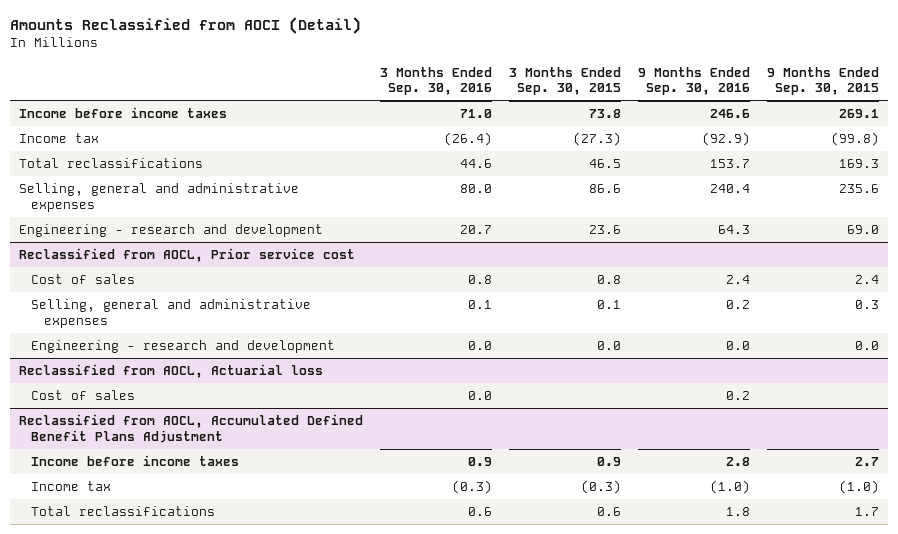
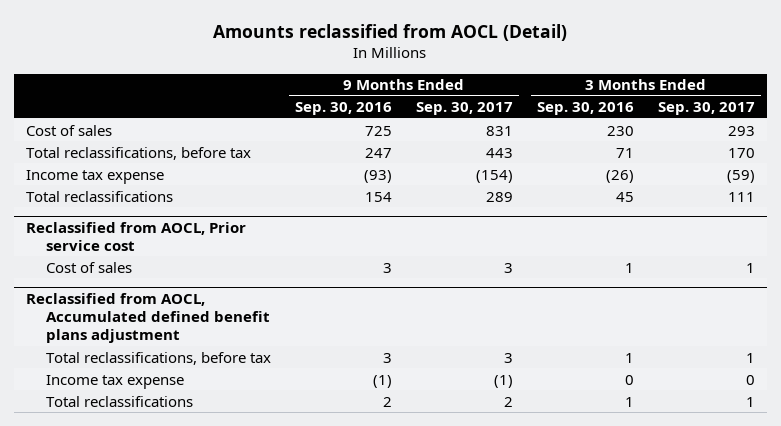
- Amounts Reclassified from AOCI (Detail)
+ Amounts reclassified from AOCL (Detail)
- | 3 Months Ended Sep. 30, 2016 | 3 Months Ended Sep. 30, 2015 | 9 Months Ended Sep. 30, 2016 | 9 Months Ended Sep. 30, 2015
+ | 9 Months Ended Sep. 30, 2016 | 9 Months Ended Sep. 30, 2017 | 3 Months Ended Sep. 30, 2016 | 3 Months Ended Sep. 30, 2017
- Income before income taxes | 71.0 | 73.8 | 246.6 | 269.1
- Income tax | (26.4) | (27.3) | (92.9) | (99.8)
- Total reclassifications | 44.6 | 46.5 | 153.7 | 169.3
- Selling, general and administrative expenses | 80.0 | 86.6 | 240.4 | 235.6
- Engineering - research and development | 20.7 | 23.6 | 64.3 | 69.0
+ Cost of sales | 725 | 831 | 230 | 293
+ Total reclassifications, before tax | 247 | 443 | 71 | 170
+ Income tax expense | (93) | (154) | (26) | (59)
+ Total reclassifications | 154 | 289 | 45 | 111
@ Reclassified from AOCL, Prior service cost
- Cost of sales | 0.8 | 0.8 | 2.4 | 2.4
- Selling, general and administrative expenses | 0.1 | 0.1 | 0.2 | 0.3
- Engineering - research and development | 0.0 | 0.0 | 0.0 | 0.0
- Reclassified from AOCL, Actuarial loss
- Cost of sales | 0.0 | | 0.2 |
- Reclassified from AOCL, Accumulated Defined Benefit Plans Adjustment
- Income before income taxes | 0.9 | 0.9 | 2.8 | 2.7
- Income tax | (0.3) | (0.3) | (1.0) | (1.0)
- Total reclassifications | 0.6 | 0.6 | 1.8 | 1.7
@ Reclassified from AOCL, Prior service cost
+ Cost of sales | 3 | 3 | 1 | 1
+ Reclassified from AOCL, Accumulated defined benefit plans adjustment
+ Total reclassifications, before tax | 3 | 3 | 1 | 1
+ Income tax expense | (1) | (1) | 0 | 0
+ Total reclassifications | 2 | 2 | 1 | 1

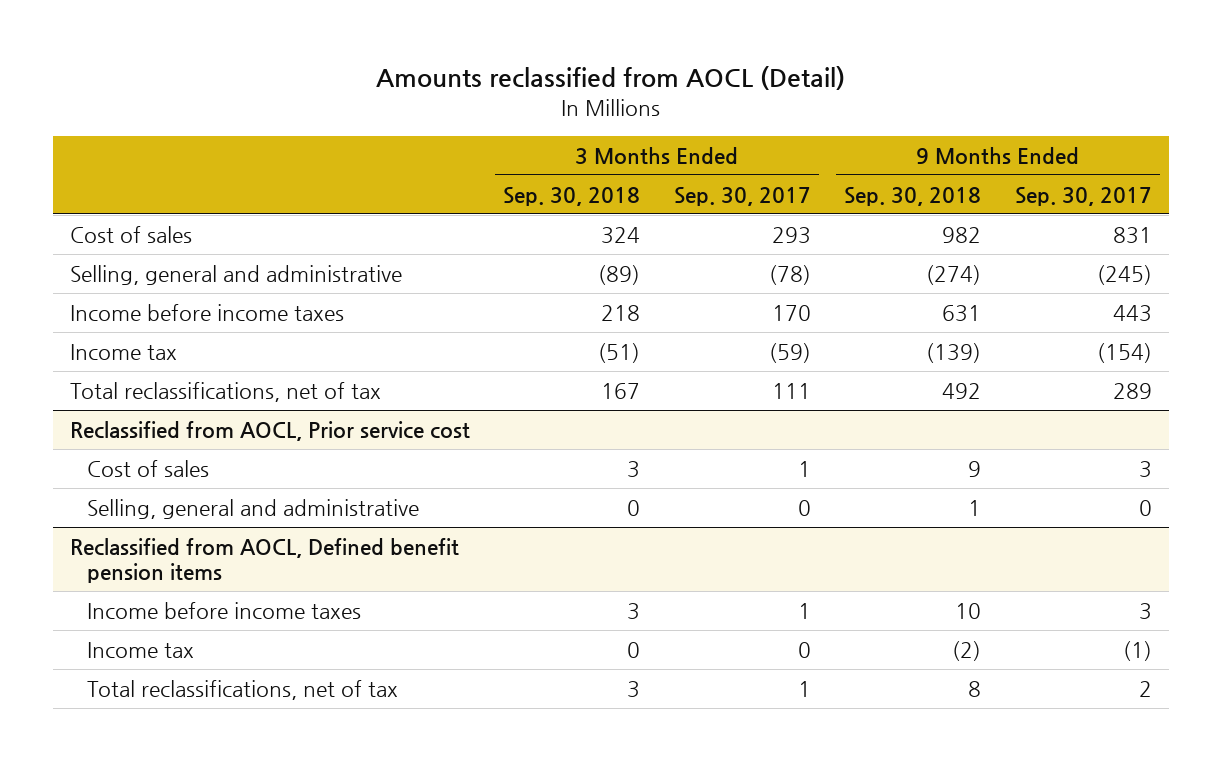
- | 9 Months Ended Sep. 30, 2016 | 9 Months Ended Sep. 30, 2017 | 3 Months Ended Sep. 30, 2016 | 3 Months Ended Sep. 30, 2017
+ | 3 Months Ended Sep. 30, 2018 | 3 Months Ended Sep. 30, 2017 | 9 Months Ended Sep. 30, 2018 | 9 Months Ended Sep. 30, 2017
- Total reclassifications, before tax | 247 | 443 | 71 | 170
- Income tax expense | (93) | (154) | (26) | (59)
- Total reclassifications | 154 | 289 | 45 | 111
+ Selling, general and administrative | (89) | (78) | (274) | (245)
+ Income before income taxes | 218 | 170 | 631 | 443
+ Income tax | (51) | (59) | (139) | (154)
+ Total reclassifications, net of tax | 167 | 111 | 492 | 289
- Reclassified from AOCL, Accumulated defined benefit plans adjustment
- Total reclassifications, before tax | 3 | 3 | 1 | 1
- Income tax expense | (1) | (1) | 0 | 0
- Total reclassifications | 2 | 2 | 1 | 1
@ Reclassified from AOCL, Prior service cost
+ Selling, general and administrative | 0 | 0 | 1 | 0
+ Reclassified from AOCL, Defined benefit pension items
+ Income before income taxes | 3 | 1 | 10 | 3
+ Income tax | 0 | 0 | (2) | (1)
+ Total reclassifications, net of tax | 3 | 1 | 8 | 2

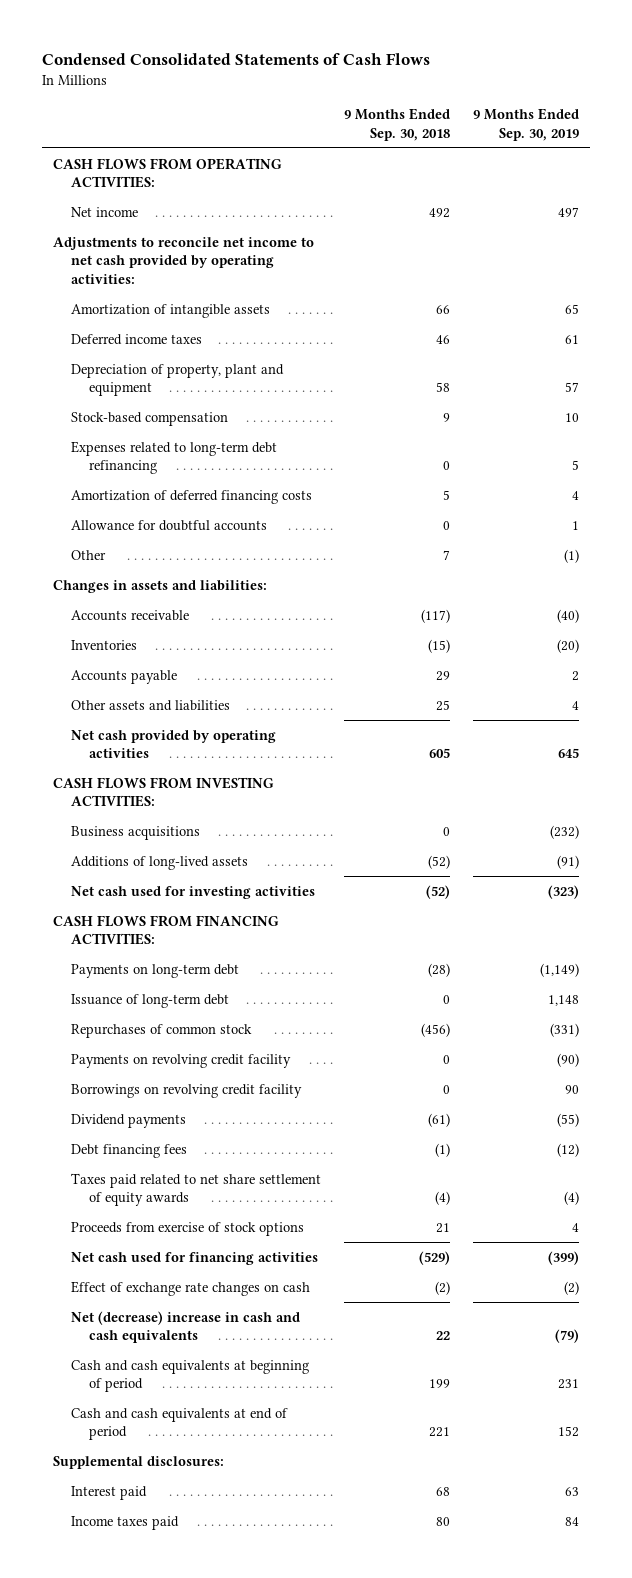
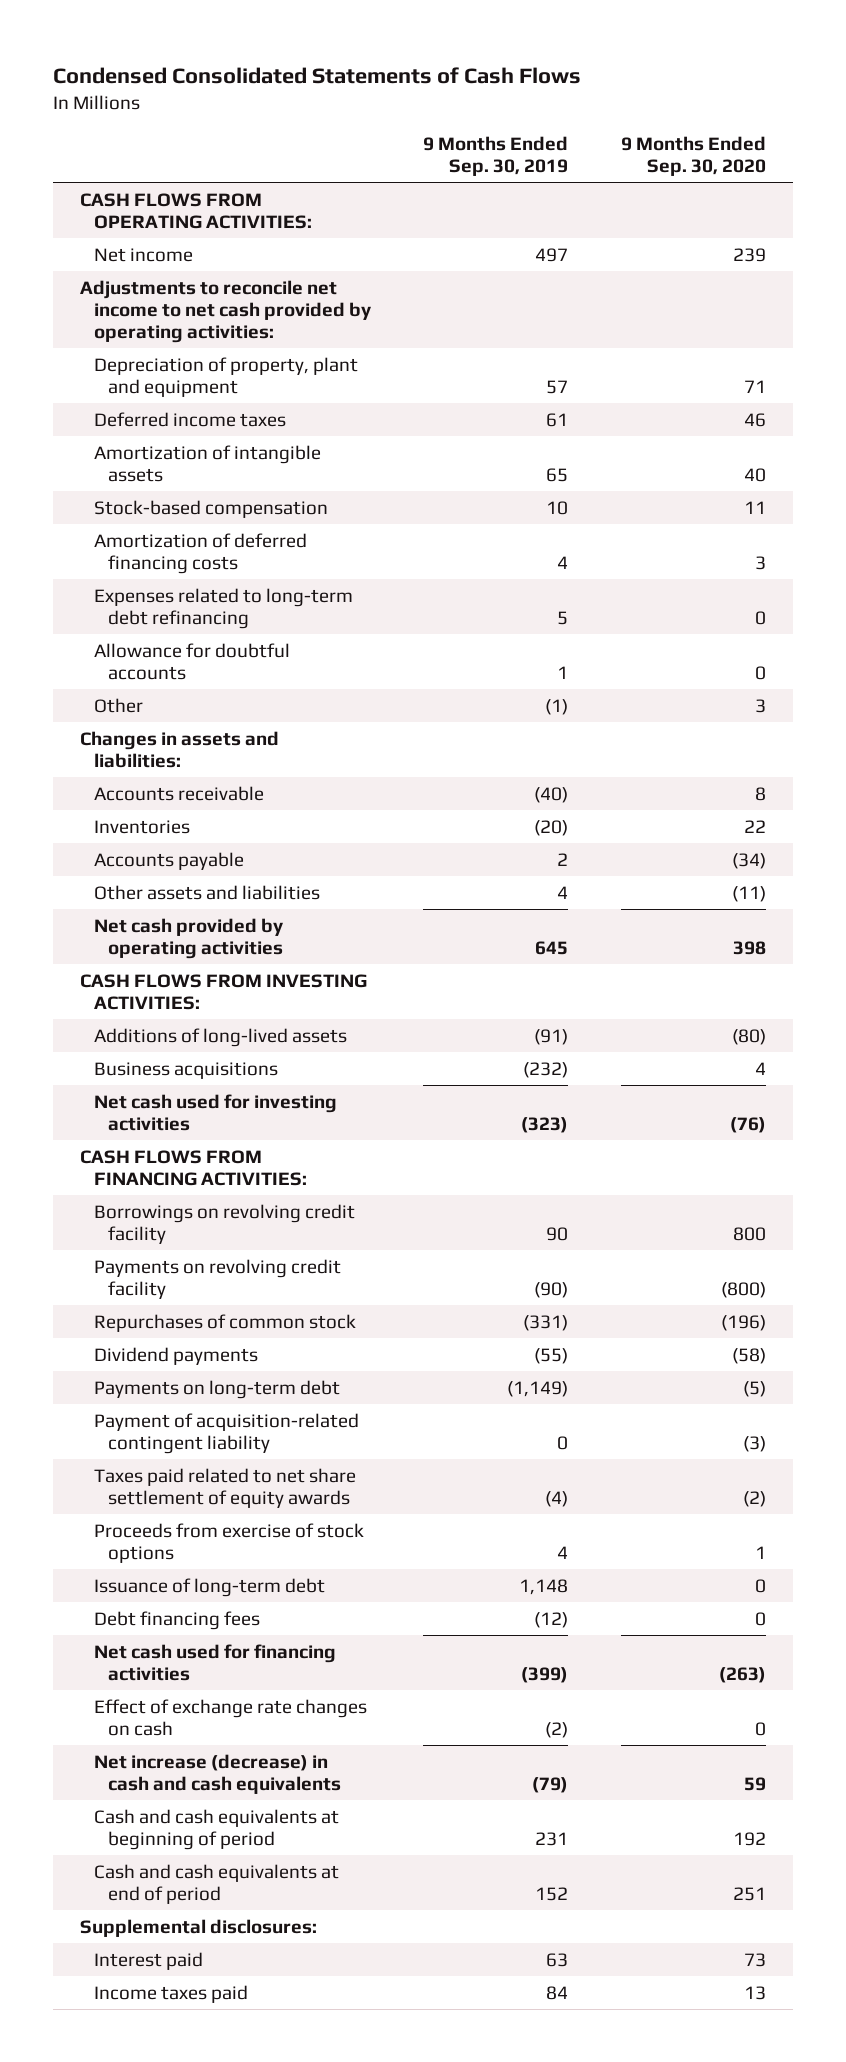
- | 9 Months Ended Sep. 30, 2018 | 9 Months Ended Sep. 30, 2019
+ | 9 Months Ended Sep. 30, 2019 | 9 Months Ended Sep. 30, 2020
moved down: Deferred income taxes | 61 | 46
moved down: Amortization of intangible assets | 65 | 40
moved down: Expenses related to long-term debt refinancing | 5 | 0
moved down: Business acquisitions | (232) | 4
moved down: Payments on revolving credit facility | (90) | (800)
moved down: Repurchases of common stock | (331) | (196)
moved down: Payments on long-term debt | (1,149) | (5)
+ Payment of acquisition-related contingent liability | 0 | (3)
moved down: Issuance of long-term debt | 1,148 | 0
moved down: Debt financing fees | (12) | 0
- Net (decrease) increase in cash and cash equivalents | 22 | (79)
+ Net increase (decrease) in cash and cash equivalents | (79) | 59

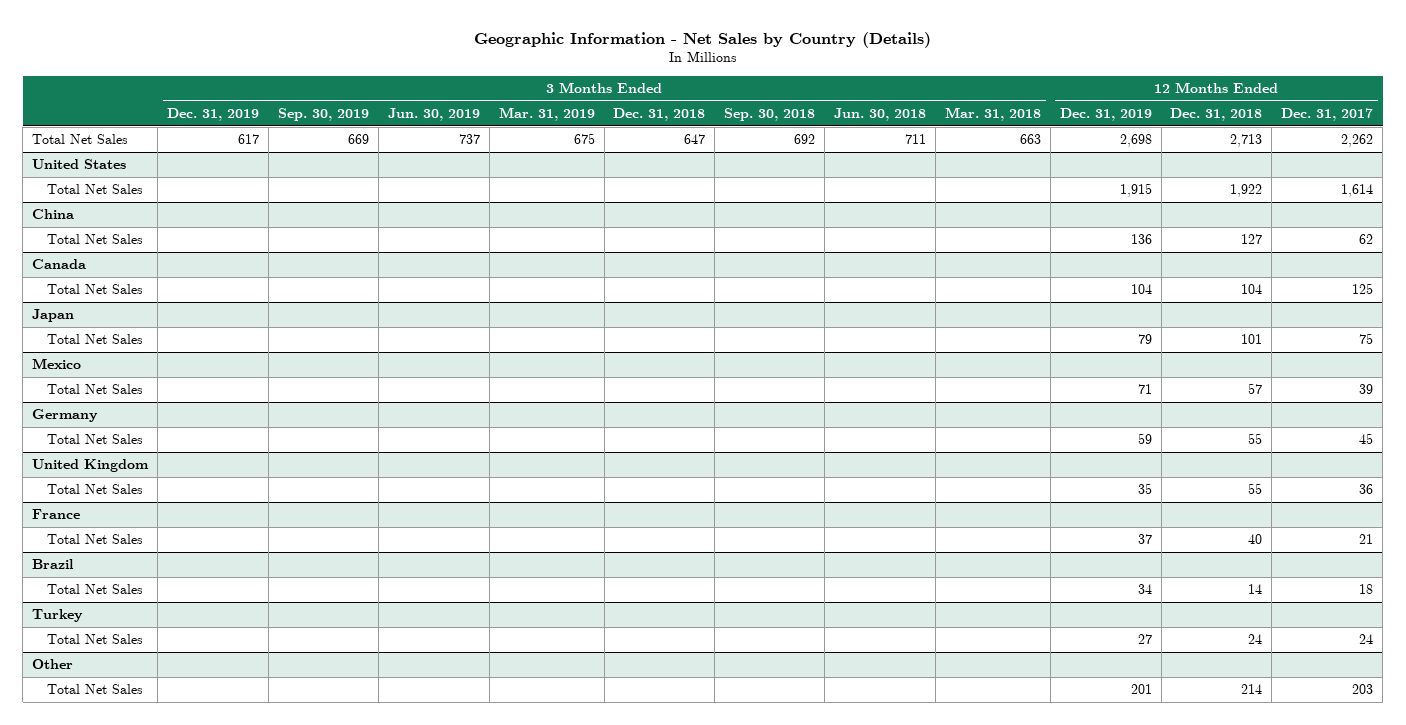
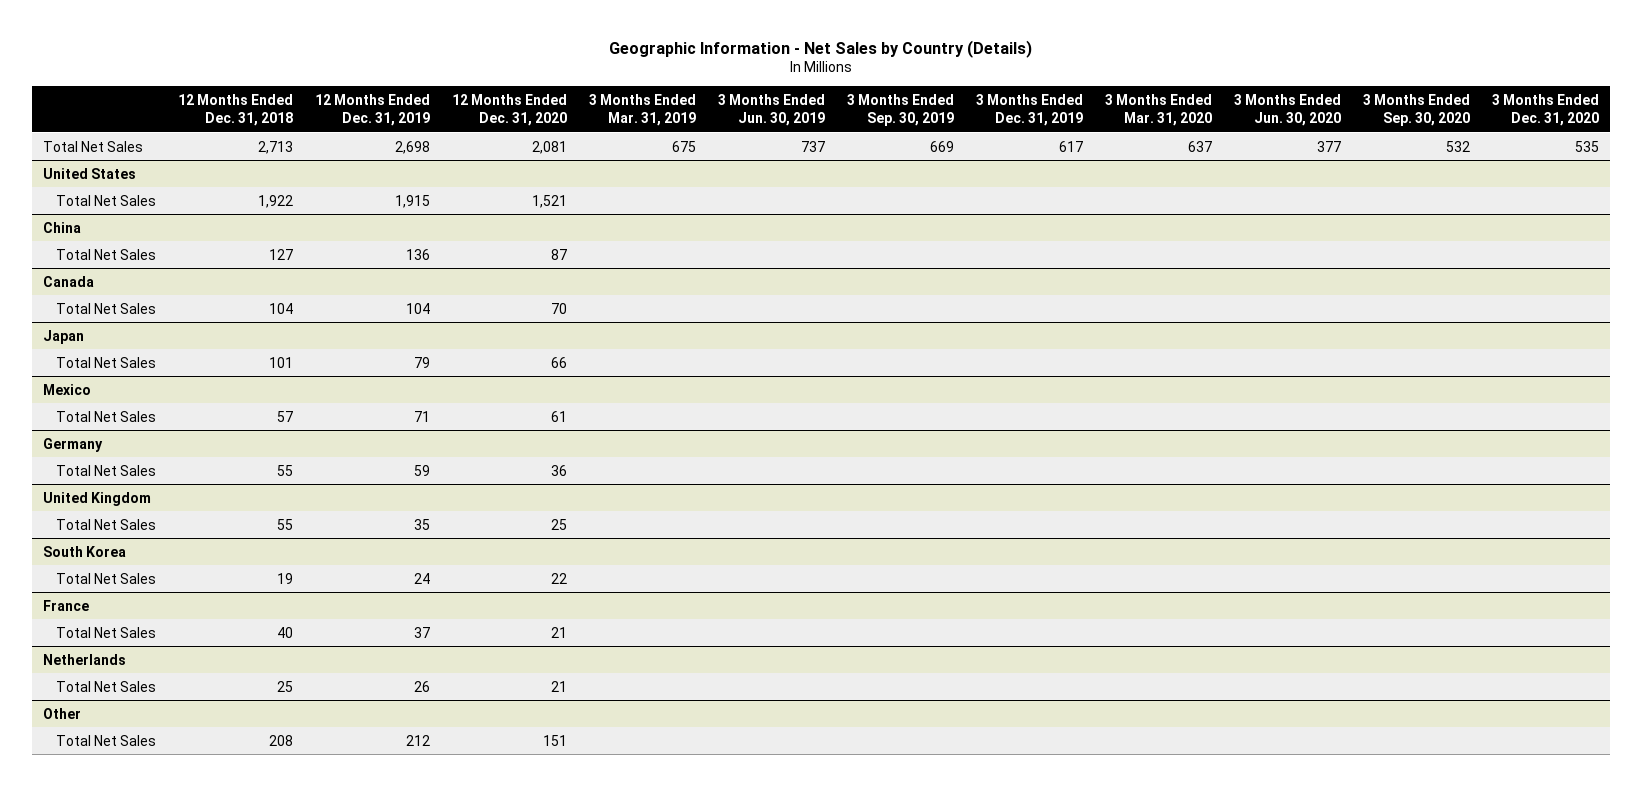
- | 3 Months Ended Dec. 31, 2019 | 3 Months Ended Sep. 30, 2019 | 3 Months Ended Jun. 30, 2019 | 3 Months Ended Mar. 31, 2019 | 3 Months Ended Dec. 31, 2018 | 3 Months Ended Sep. 30, 2018 | 3 Months Ended Jun. 30, 2018 | 3 Months Ended Mar. 31, 2018 | 12 Months Ended Dec. 31, 2019 | 12 Months Ended Dec. 31, 2018 | 12 Months Ended Dec. 31, 2017
+ | 12 Months Ended Dec. 31, 2018 | 12 Months Ended Dec. 31, 2019 | 12 Months Ended Dec. 31, 2020 | 3 Months Ended Mar. 31, 2019 | 3 Months Ended Jun. 30, 2019 | 3 Months Ended Sep. 30, 2019 | 3 Months Ended Dec. 31, 2019 | 3 Months Ended Mar. 31, 2020 | 3 Months Ended Jun. 30, 2020 | 3 Months Ended Sep. 30, 2020 | 3 Months Ended Dec. 31, 2020
+ South Korea
+ Total Net Sales | 19 | 24 | 22 | | | | | | | |
- Brazil
- Total Net Sales | | | | | | | | | 34 | 14 | 18
- Turkey
- Total Net Sales | | | | | | | | | 27 | 24 | 24
+ Netherlands
+ Total Net Sales | 25 | 26 | 21 | | | | | | | |
@ Other
- Total Net Sales | | | | | | | | | 201 | 214 | 203
+ Total Net Sales | 208 | 212 | 151 | | | | | | | |

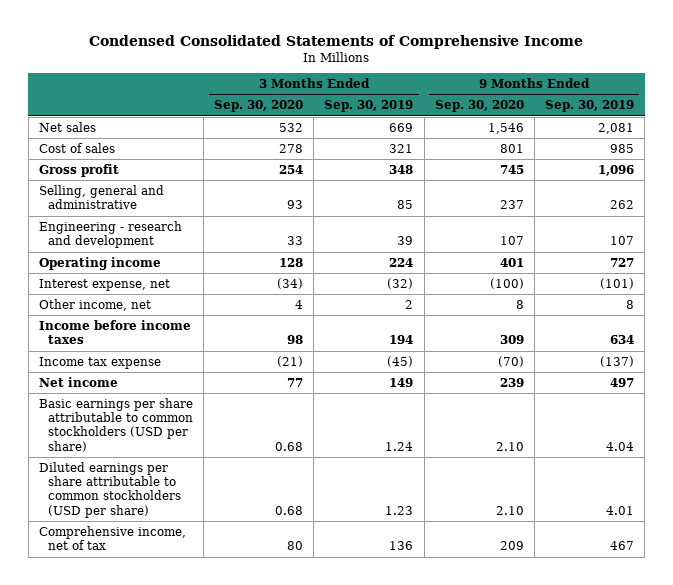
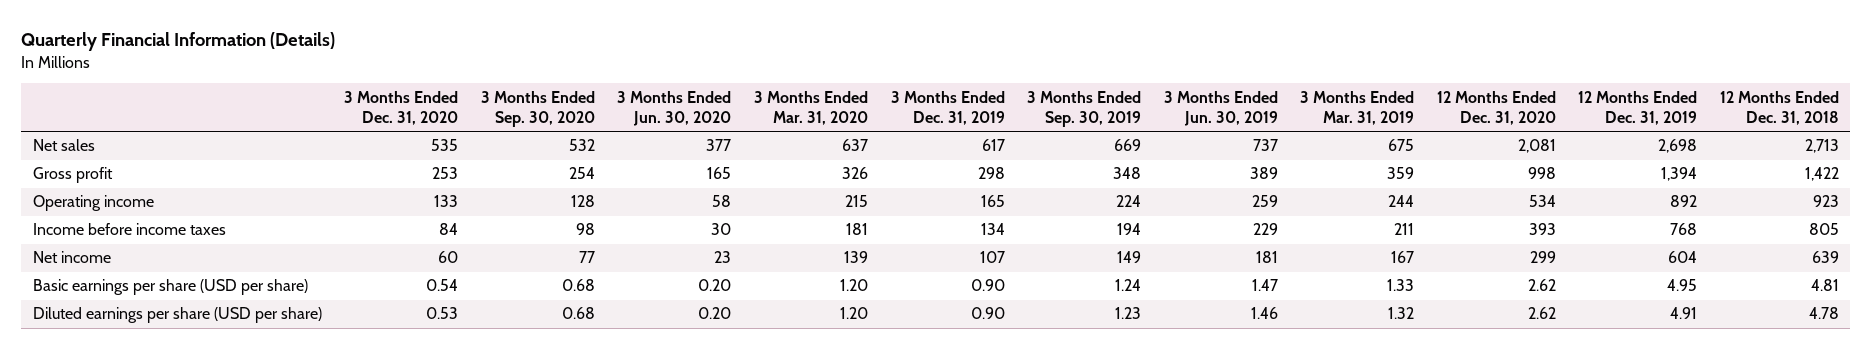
- Condensed Consolidated Statements of Comprehensive Income
+ Quarterly Financial Information (Details)
- | 3 Months Ended Sep. 30, 2020 | 3 Months Ended Sep. 30, 2019 | 9 Months Ended Sep. 30, 2020 | 9 Months Ended Sep. 30, 2019
+ | 3 Months Ended Dec. 31, 2020 | 3 Months Ended Sep. 30, 2020 | 3 Months Ended Jun. 30, 2020 | 3 Months Ended Mar. 31, 2020 | 3 Months Ended Dec. 31, 2019 | 3 Months Ended Sep. 30, 2019 | 3 Months Ended Jun. 30, 2019 | 3 Months Ended Mar. 31, 2019 | 12 Months Ended Dec. 31, 2020 | 12 Months Ended Dec. 31, 2019 | 12 Months Ended Dec. 31, 2018
- Cost of sales | 278 | 321 | 801 | 985
- Selling, general and administrative | 93 | 85 | 237 | 262
- Engineering - research and development | 33 | 39 | 107 | 107
- Interest expense, net | (34) | (32) | (100) | (101)
- Other income, net | 4 | 2 | 8 | 8
- Income tax expense | (21) | (45) | (70) | (137)
- Basic earnings per share attributable to common stockholders (USD per share) | 0.68 | 1.24 | 2.10 | 4.04
- Diluted earnings per share attributable to common stockholders (USD per share) | 0.68 | 1.23 | 2.10 | 4.01
- Comprehensive income, net of tax | 80 | 136 | 209 | 467
+ Basic earnings per share (USD per share) | 0.54 | 0.68 | 0.20 | 1.20 | 0.90 | 1.24 | 1.47 | 1.33 | 2.62 | 4.95 | 4.81
+ Diluted earnings per share (USD per share) | 0.53 | 0.68 | 0.20 | 1.20 | 0.90 | 1.23 | 1.46 | 1.32 | 2.62 | 4.91 | 4.78

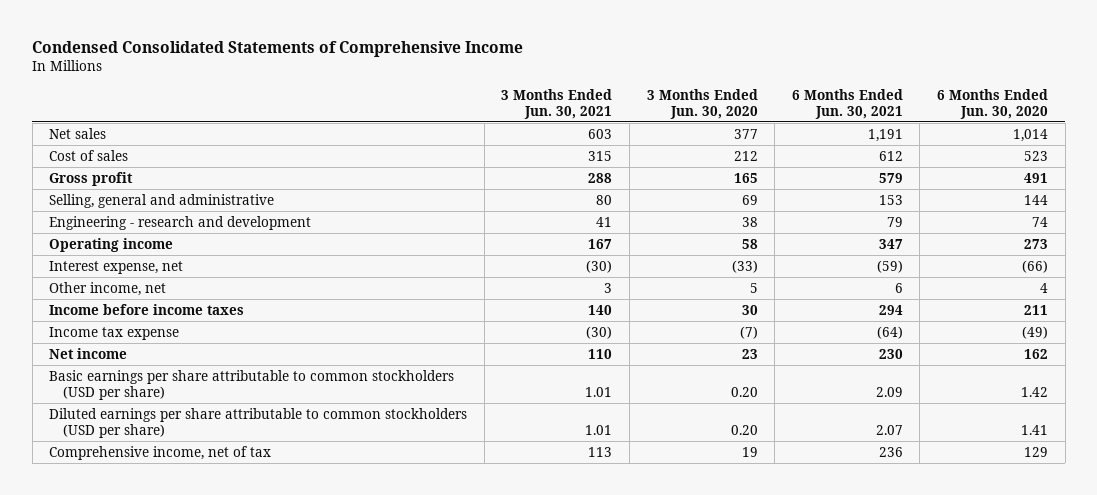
- Quarterly Financial Information (Details)
+ Condensed Consolidated Statements of Comprehensive Income
- | 3 Months Ended Dec. 31, 2020 | 3 Months Ended Sep. 30, 2020 | 3 Months Ended Jun. 30, 2020 | 3 Months Ended Mar. 31, 2020 | 3 Months Ended Dec. 31, 2019 | 3 Months Ended Sep. 30, 2019 | 3 Months Ended Jun. 30, 2019 | 3 Months Ended Mar. 31, 2019 | 12 Months Ended Dec. 31, 2020 | 12 Months Ended Dec. 31, 2019 | 12 Months Ended Dec. 31, 2018
+ | 3 Months Ended Jun. 30, 2021 | 3 Months Ended Jun. 30, 2020 | 6 Months Ended Jun. 30, 2021 | 6 Months Ended Jun. 30, 2020
+ Cost of sales | 315 | 212 | 612 | 523
+ Selling, general and administrative | 80 | 69 | 153 | 144
+ Engineering - research and development | 41 | 38 | 79 | 74
+ Interest expense, net | (30) | (33) | (59) | (66)
+ Other income, net | 3 | 5 | 6 | 4
+ Income tax expense | (30) | (7) | (64) | (49)
- Basic earnings per share (USD per share) | 0.54 | 0.68 | 0.20 | 1.20 | 0.90 | 1.24 | 1.47 | 1.33 | 2.62 | 4.95 | 4.81
- Diluted earnings per share (USD per share) | 0.53 | 0.68 | 0.20 | 1.20 | 0.90 | 1.23 | 1.46 | 1.32 | 2.62 | 4.91 | 4.78
+ Basic earnings per share attributable to common stockholders (USD per share) | 1.01 | 0.20 | 2.09 | 1.42
+ Diluted earnings per share attributable to common stockholders (USD per share) | 1.01 | 0.20 | 2.07 | 1.41
+ Comprehensive income, net of tax | 113 | 19 | 236 | 129

